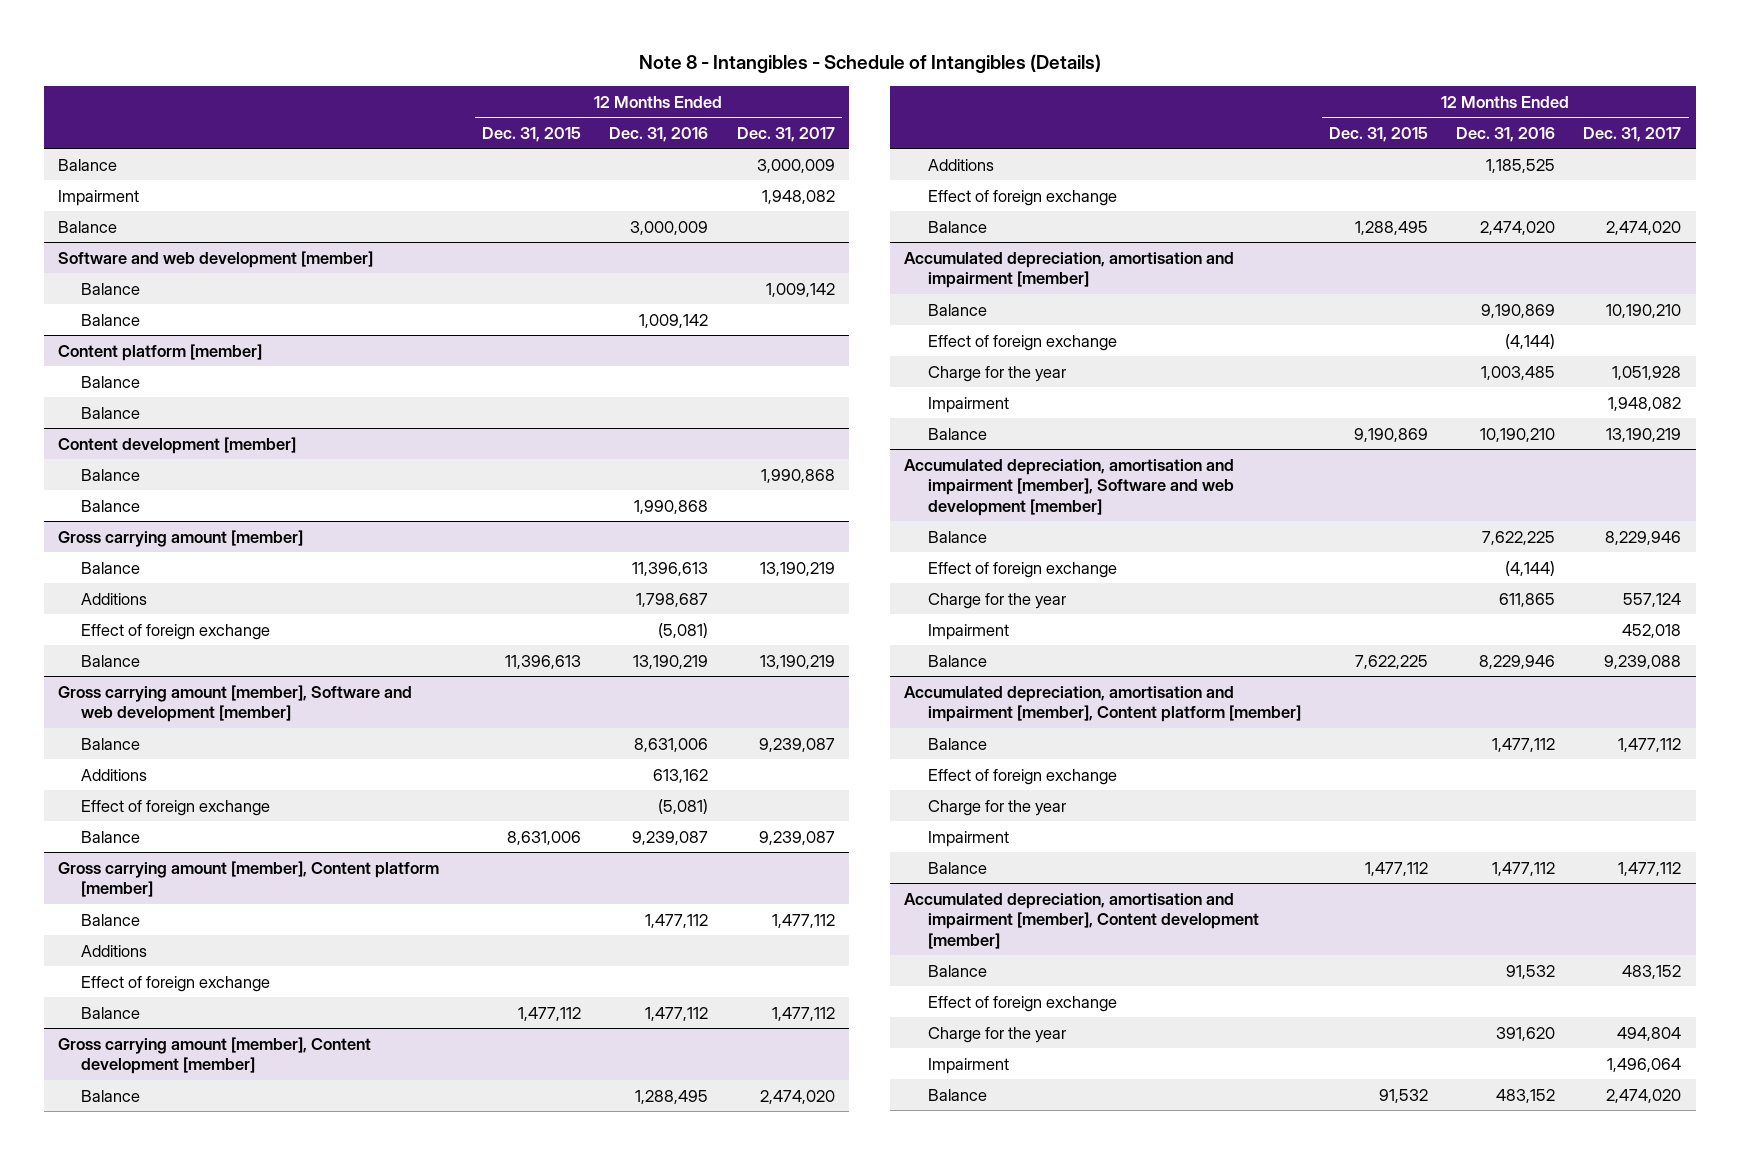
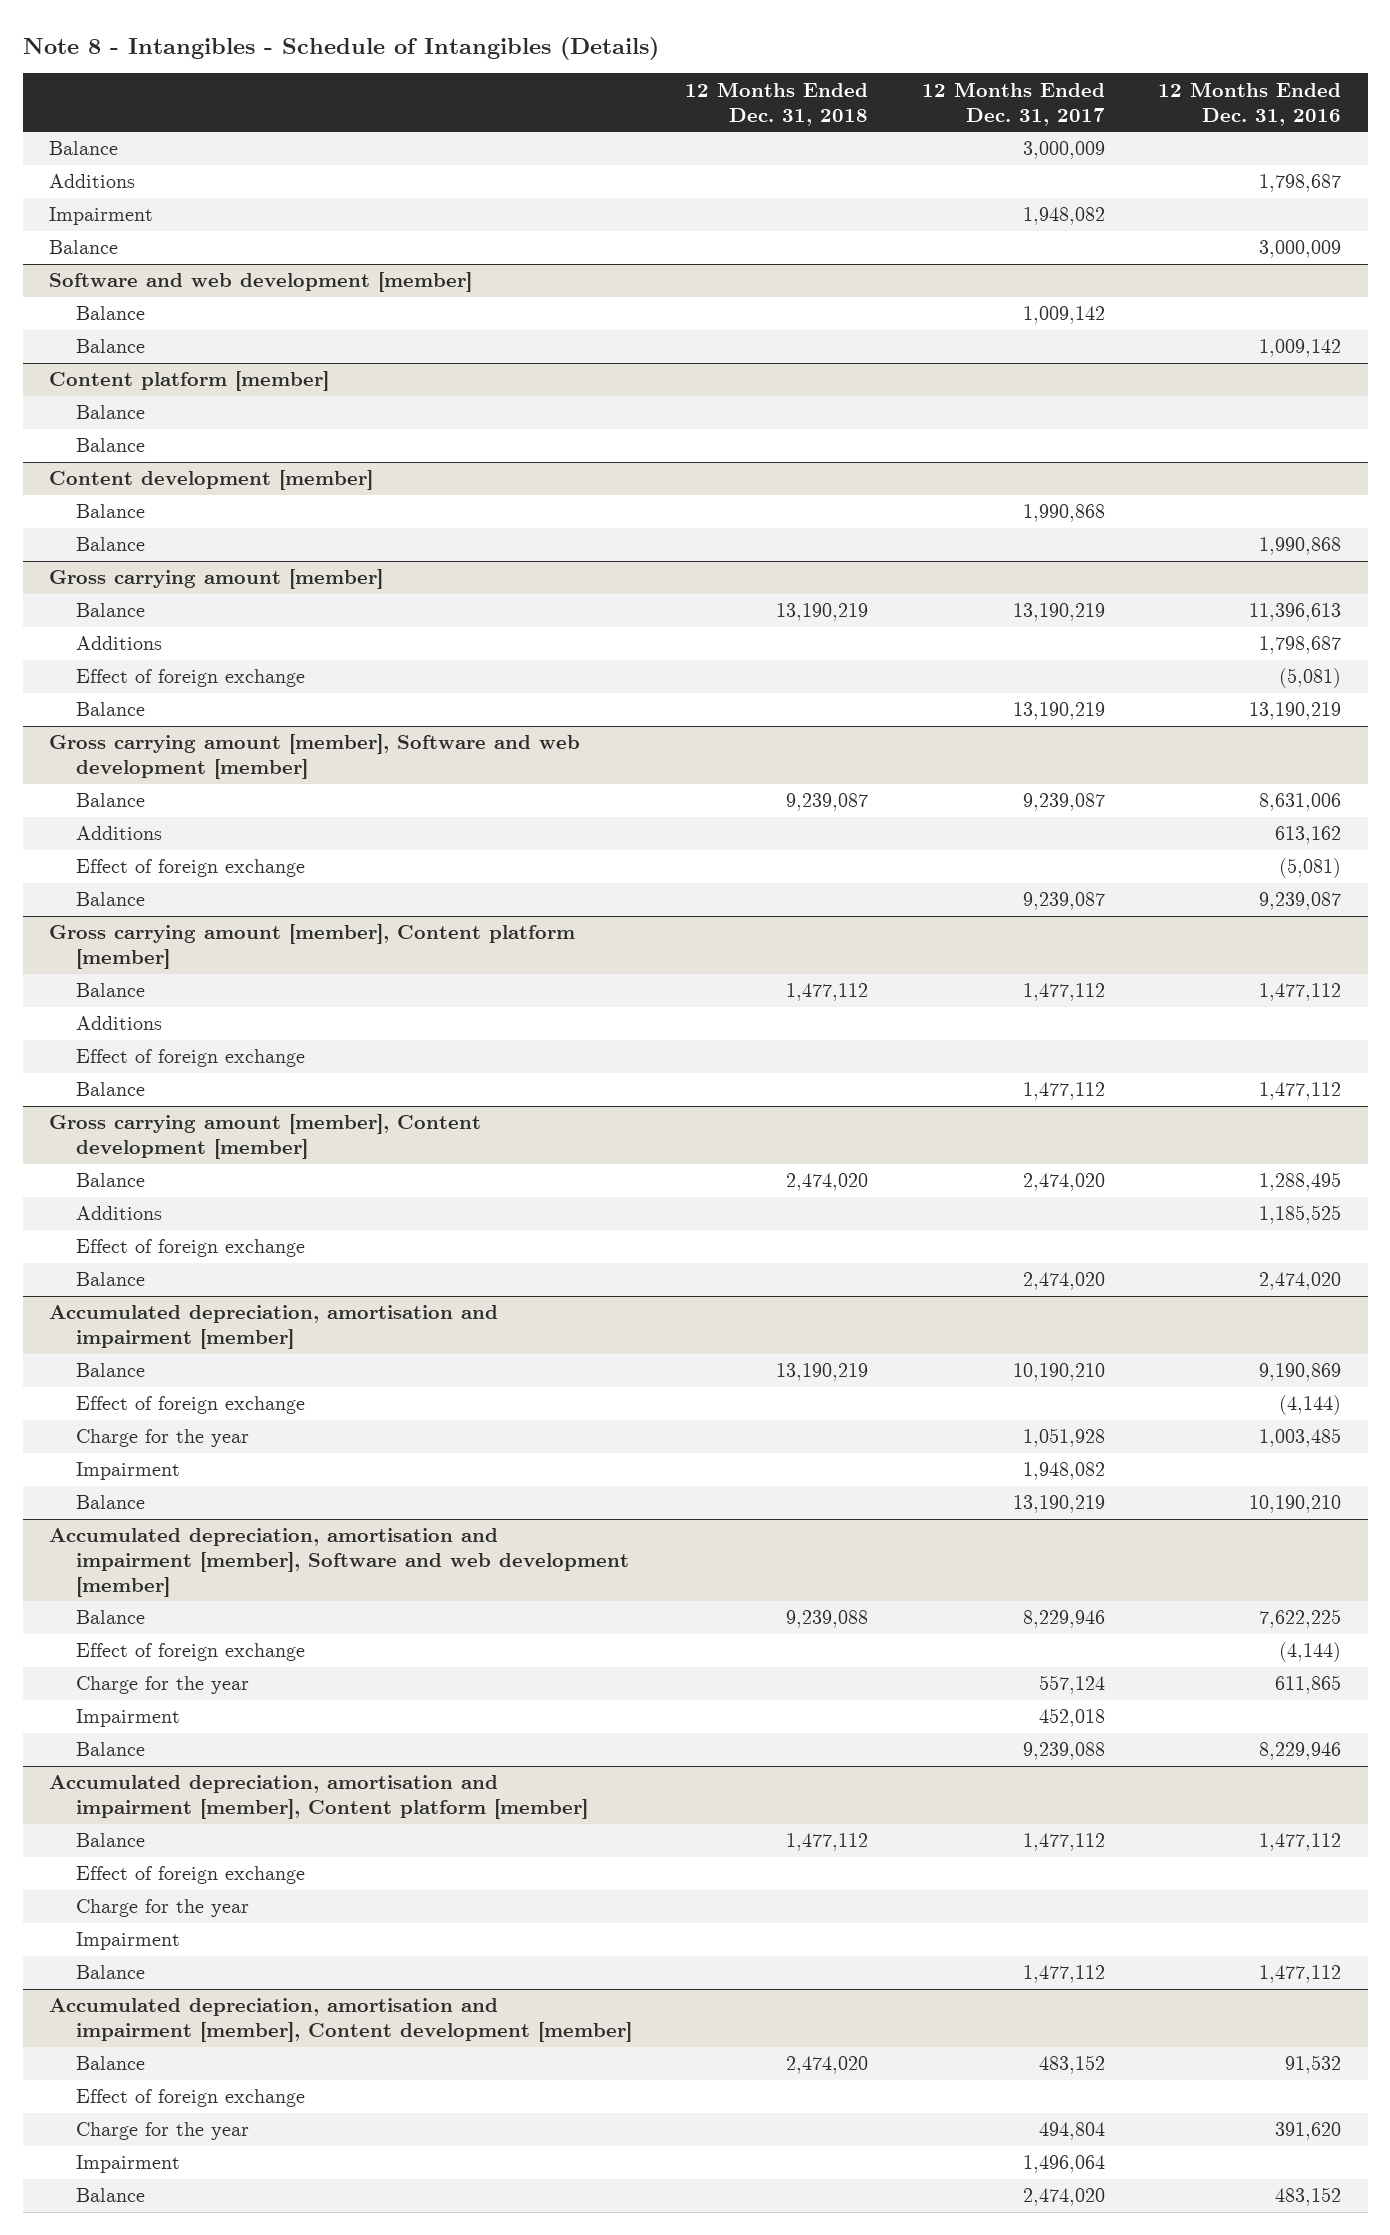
- | 12 Months Ended Dec. 31, 2015 | 12 Months Ended Dec. 31, 2016 | 12 Months Ended Dec. 31, 2017
+ | 12 Months Ended Dec. 31, 2018 | 12 Months Ended Dec. 31, 2017 | 12 Months Ended Dec. 31, 2016
+ Additions | | | 1,798,687

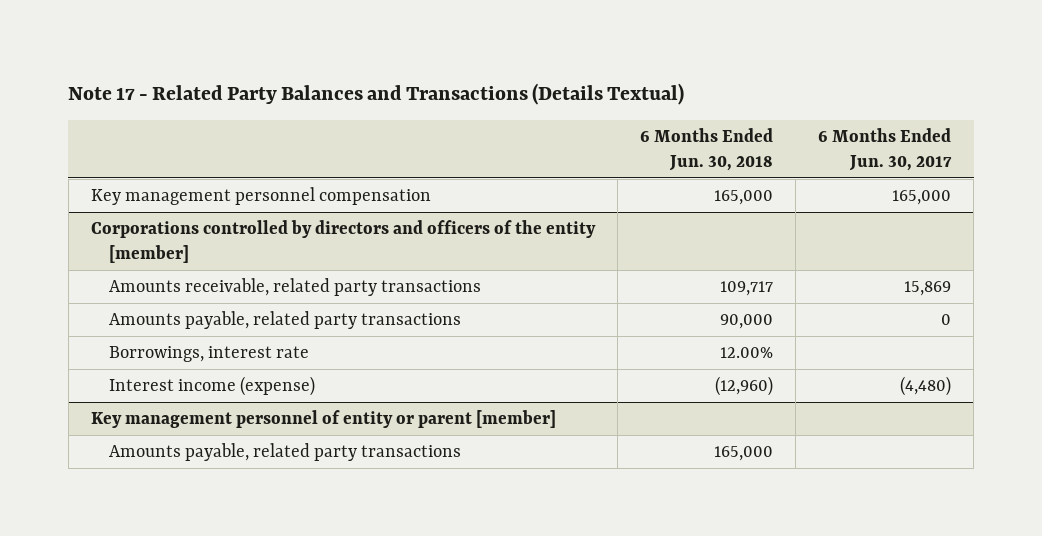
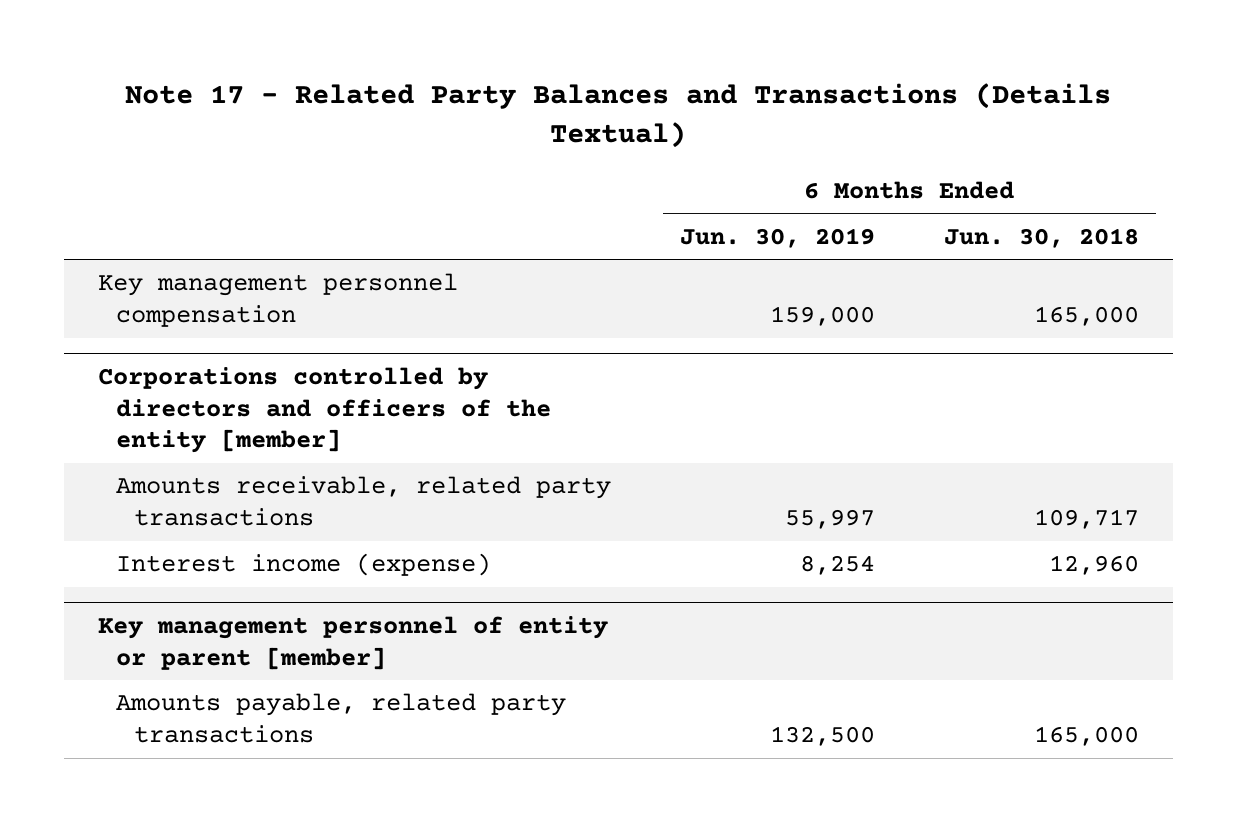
- | 6 Months Ended Jun. 30, 2018 | 6 Months Ended Jun. 30, 2017
+ | 6 Months Ended Jun. 30, 2019 | 6 Months Ended Jun. 30, 2018
@ Corporations controlled by directors and officers of the entity [member]
- Amounts payable, related party transactions | 90,000 | 0
- Borrowings, interest rate | 12.00% |
- Interest income (expense) | (12,960) | (4,480)
+ Interest income (expense) | 8,254 | 12,960

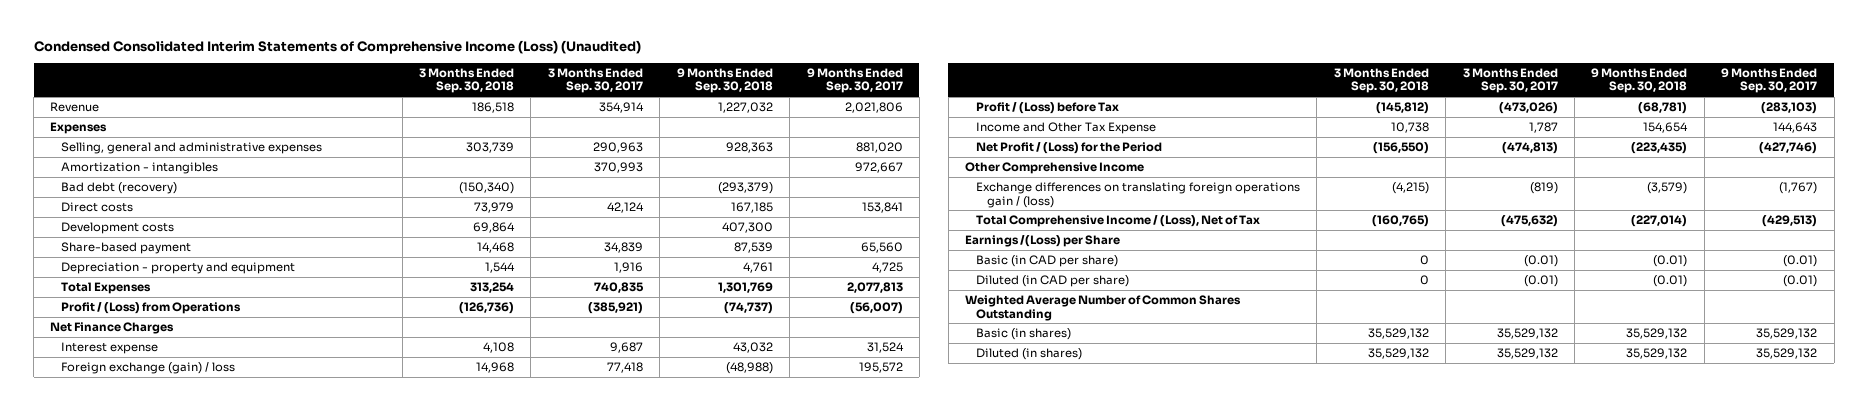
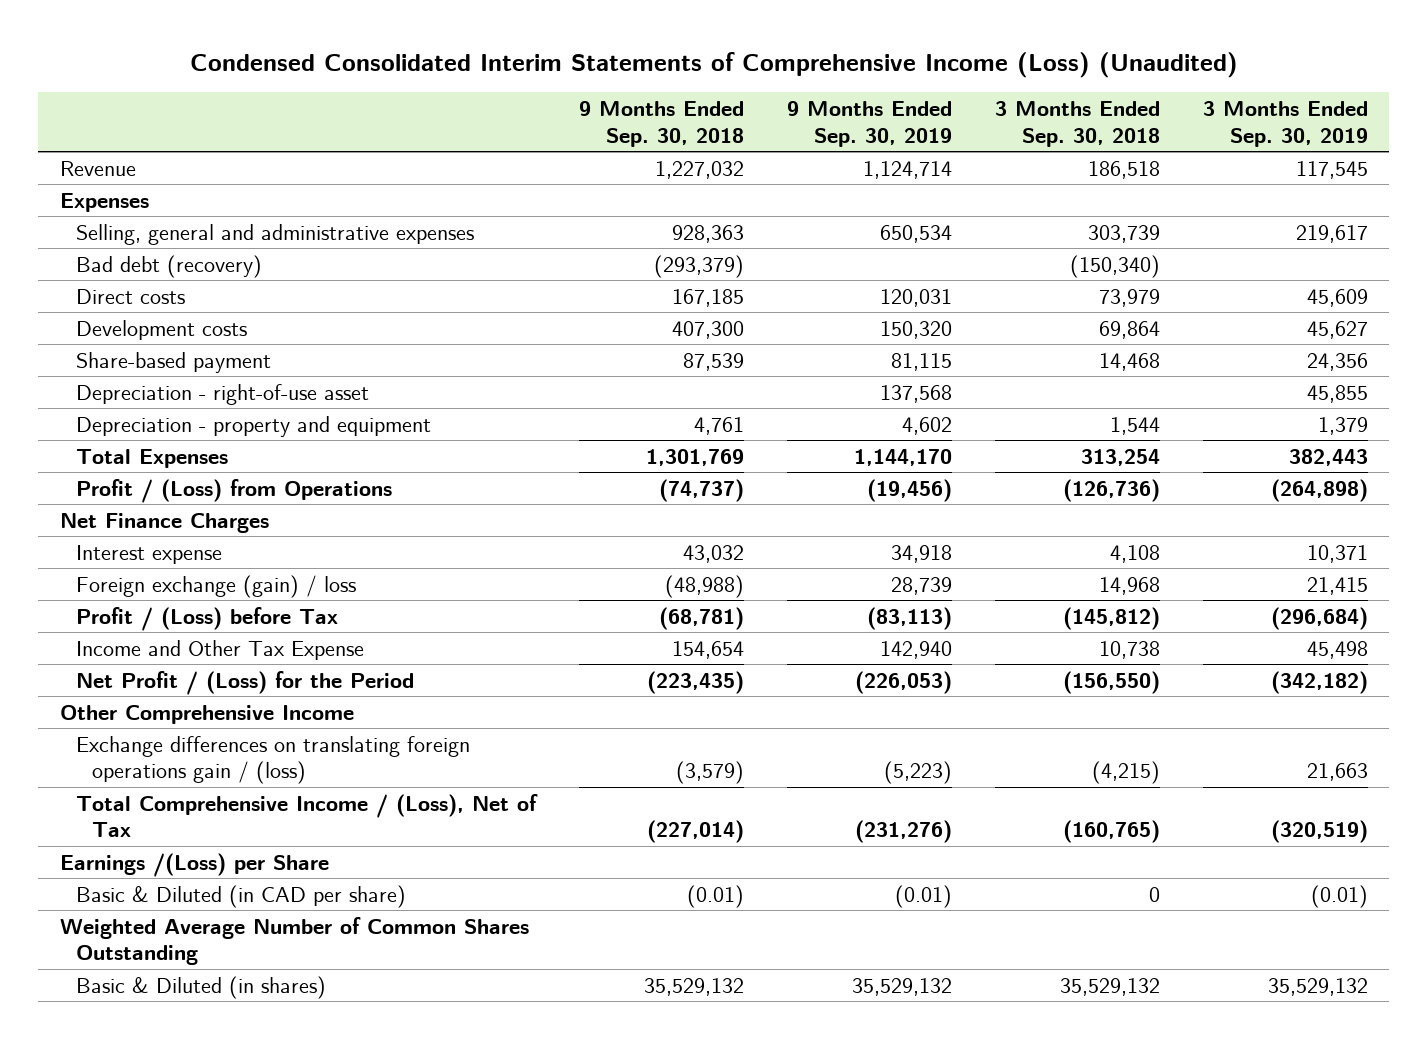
- | 3 Months Ended Sep. 30, 2018 | 3 Months Ended Sep. 30, 2017 | 9 Months Ended Sep. 30, 2018 | 9 Months Ended Sep. 30, 2017
+ | 9 Months Ended Sep. 30, 2018 | 9 Months Ended Sep. 30, 2019 | 3 Months Ended Sep. 30, 2018 | 3 Months Ended Sep. 30, 2019
- Amortization - intangibles | | 370,993 | | 972,667
+ Depreciation - right-of-use asset | | 137,568 | | 45,855
- Basic (in CAD per share) | 0 | (0.01) | (0.01) | (0.01)
- Diluted (in CAD per share) | 0 | (0.01) | (0.01) | (0.01)
+ Basic & Diluted (in CAD per share) | (0.01) | (0.01) | 0 | (0.01)
- Basic (in shares) | 35,529,132 | 35,529,132 | 35,529,132 | 35,529,132
- Diluted (in shares) | 35,529,132 | 35,529,132 | 35,529,132 | 35,529,132
+ Basic & Diluted (in shares) | 35,529,132 | 35,529,132 | 35,529,132 | 35,529,132

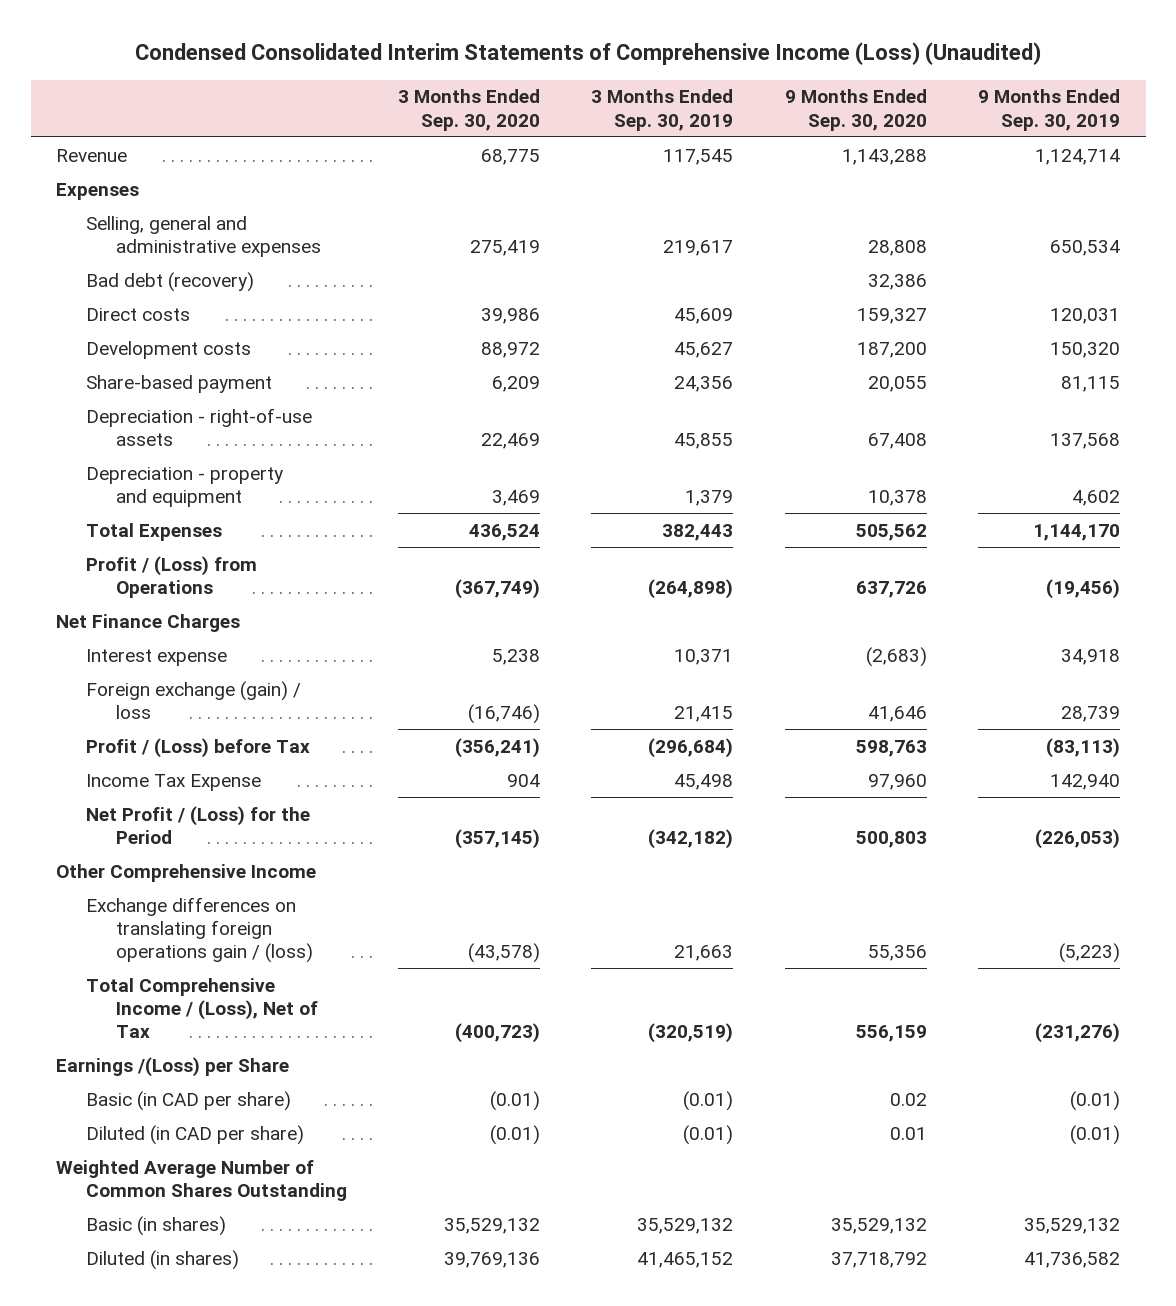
- | 9 Months Ended Sep. 30, 2018 | 9 Months Ended Sep. 30, 2019 | 3 Months Ended Sep. 30, 2018 | 3 Months Ended Sep. 30, 2019
+ | 3 Months Ended Sep. 30, 2020 | 3 Months Ended Sep. 30, 2019 | 9 Months Ended Sep. 30, 2020 | 9 Months Ended Sep. 30, 2019
- Depreciation - right-of-use asset | | 137,568 | | 45,855
+ Depreciation - right-of-use assets | 22,469 | 45,855 | 67,408 | 137,568
- Income and Other Tax Expense | 154,654 | 142,940 | 10,738 | 45,498
+ Income Tax Expense | 904 | 45,498 | 97,960 | 142,940
- Basic & Diluted (in CAD per share) | (0.01) | (0.01) | 0 | (0.01)
+ Basic (in CAD per share) | (0.01) | (0.01) | 0.02 | (0.01)
+ Diluted (in CAD per share) | (0.01) | (0.01) | 0.01 | (0.01)
- Basic & Diluted (in shares) | 35,529,132 | 35,529,132 | 35,529,132 | 35,529,132
+ Basic (in shares) | 35,529,132 | 35,529,132 | 35,529,132 | 35,529,132
+ Diluted (in shares) | 39,769,136 | 41,465,152 | 37,718,792 | 41,736,582

